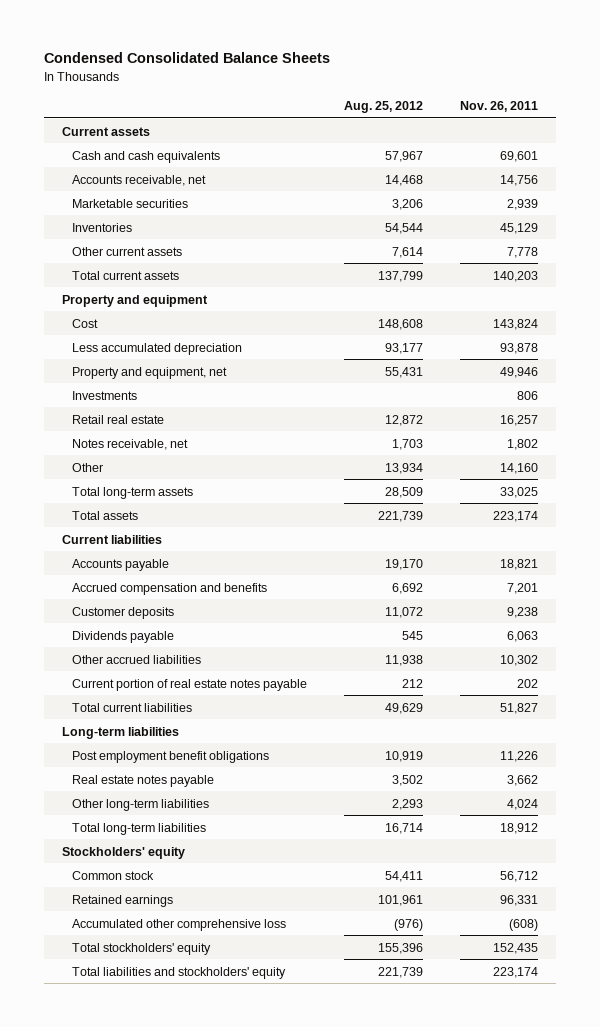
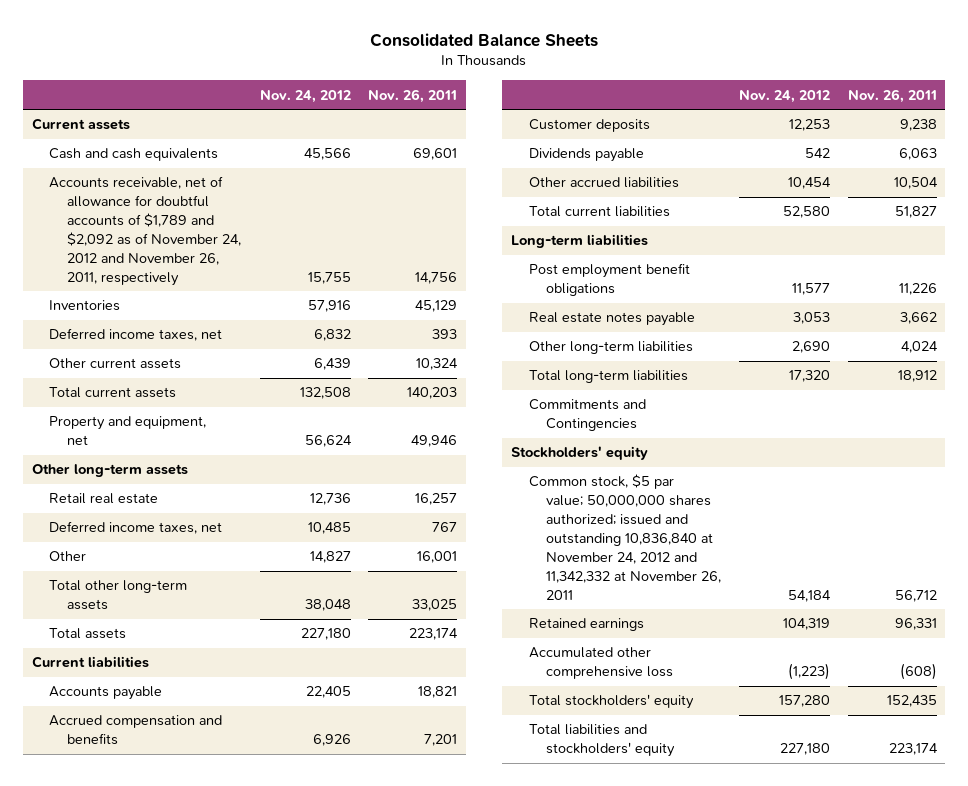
- Condensed Consolidated Balance Sheets
+ Consolidated Balance Sheets
- | Aug. 25, 2012 | Nov. 26, 2011
+ | Nov. 24, 2012 | Nov. 26, 2011
- Accounts receivable, net | 14,468 | 14,756
- Marketable securities | 3,206 | 2,939
+ Accounts receivable, net of allowance for doubtful accounts of $1,789 and $2,092 as of November 24, 2012 and November 26, 2011, respectively | 15,755 | 14,756
- Other current assets | 7,614 | 7,778
+ Deferred income taxes, net | 6,832 | 393
+ Other current assets | 6,439 | 10,324
- Property and equipment
- Cost | 148,608 | 143,824
- Less accumulated depreciation | 93,177 | 93,878
- Investments | | 806
+ Other long-term assets
- Notes receivable, net | 1,703 | 1,802
- Other | 13,934 | 14,160
- Total long-term assets | 28,509 | 33,025
+ Deferred income taxes, net | 10,485 | 767
+ Other | 14,827 | 16,001
+ Total other long-term assets | 38,048 | 33,025
- Other accrued liabilities | 11,938 | 10,302
- Current portion of real estate notes payable | 212 | 202
+ Other accrued liabilities | 10,454 | 10,504
+ Commitments and Contingencies
- Common stock | 54,411 | 56,712
+ Common stock, $5 par value; 50,000,000 shares authorized; issued and outstanding 10,836,840 at November 24, 2012 and 11,342,332 at November 26, 2011 | 54,184 | 56,712

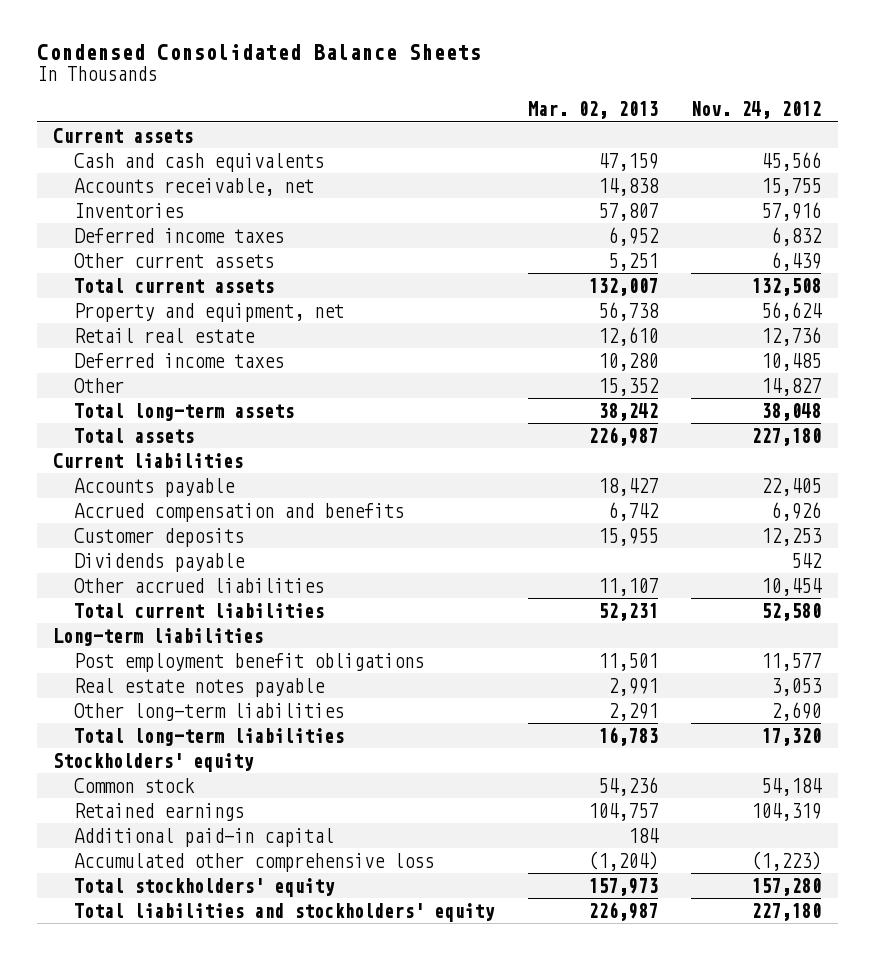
- Consolidated Balance Sheets
+ Condensed Consolidated Balance Sheets
- | Nov. 24, 2012 | Nov. 26, 2011
+ | Mar. 02, 2013 | Nov. 24, 2012
- Accounts receivable, net of allowance for doubtful accounts of $1,789 and $2,092 as of November 24, 2012 and November 26, 2011, respectively | 15,755 | 14,756
+ Accounts receivable, net | 14,838 | 15,755
- Deferred income taxes, net | 6,832 | 393
+ Deferred income taxes | 6,952 | 6,832
- Other long-term assets
- Deferred income taxes, net | 10,485 | 767
+ Deferred income taxes | 10,280 | 10,485
- Total other long-term assets | 38,048 | 33,025
+ Total long-term assets | 38,242 | 38,048
- Commitments and Contingencies
- Common stock, $5 par value; 50,000,000 shares authorized; issued and outstanding 10,836,840 at November 24, 2012 and 11,342,332 at November 26, 2011 | 54,184 | 56,712
+ Common stock | 54,236 | 54,184
+ Additional paid-in capital | 184 |

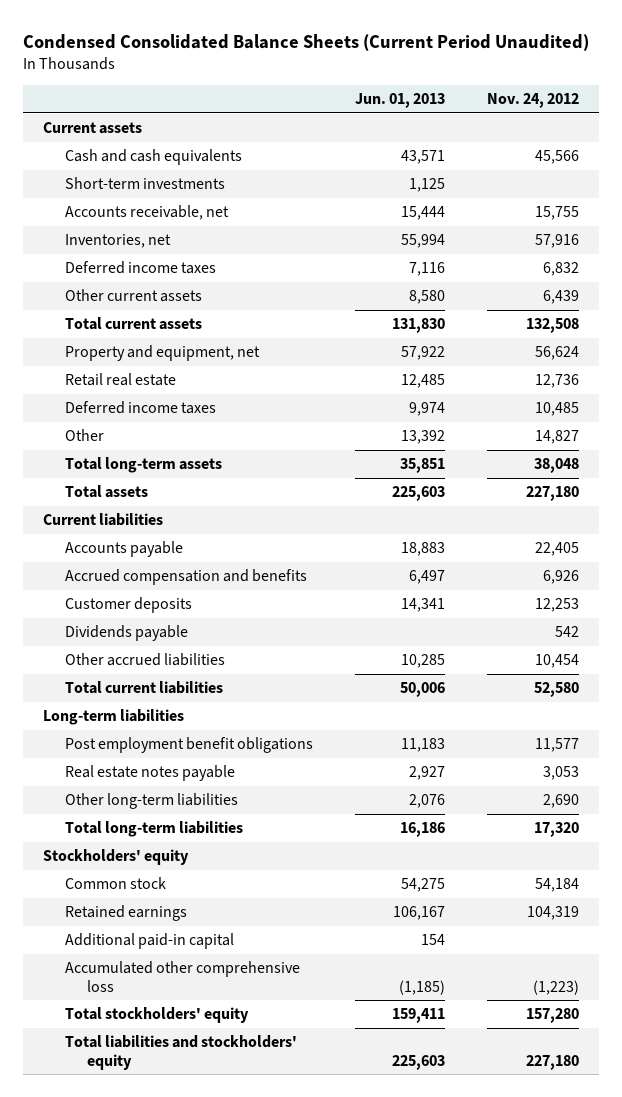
- Condensed Consolidated Balance Sheets
+ Condensed Consolidated Balance Sheets (Current Period Unaudited)
- | Mar. 02, 2013 | Nov. 24, 2012
+ | Jun. 01, 2013 | Nov. 24, 2012
+ Short-term investments | 1,125 |
- Inventories | 57,807 | 57,916
+ Inventories, net | 55,994 | 57,916

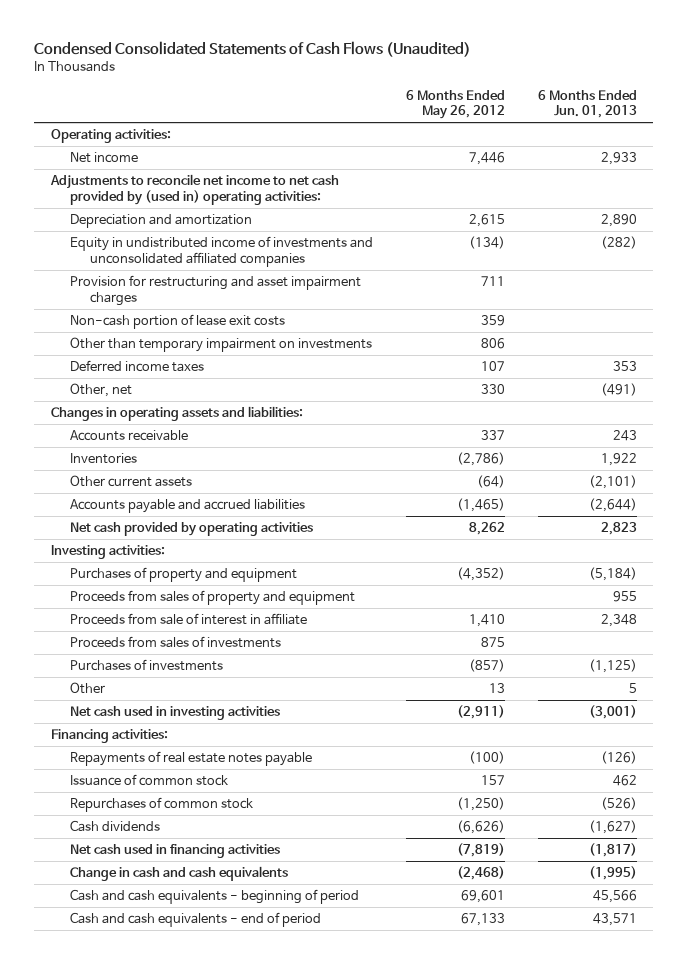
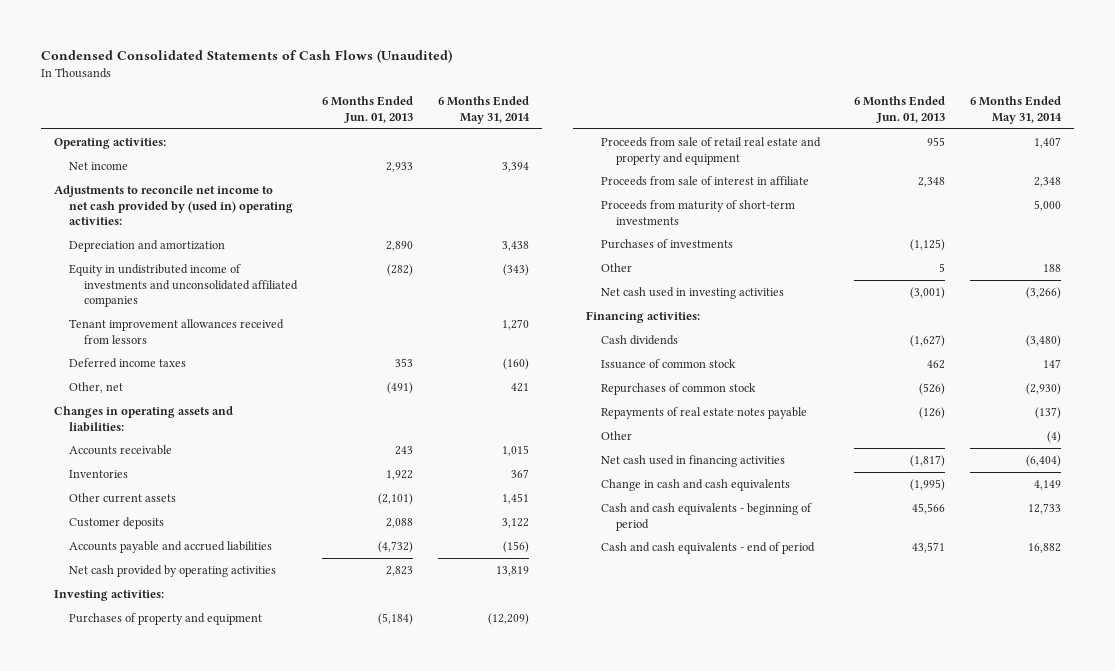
- | 6 Months Ended May 26, 2012 | 6 Months Ended Jun. 01, 2013
+ | 6 Months Ended Jun. 01, 2013 | 6 Months Ended May 31, 2014
- Provision for restructuring and asset impairment charges | 711 |
- Non-cash portion of lease exit costs | 359 |
- Other than temporary impairment on investments | 806 |
+ Tenant improvement allowances received from lessors | | 1,270
- Accounts payable and accrued liabilities | (1,465) | (2,644)
+ Customer deposits | 2,088 | 3,122
+ Accounts payable and accrued liabilities | (4,732) | (156)
- Proceeds from sales of property and equipment | | 955
+ Proceeds from sale of retail real estate and property and equipment | 955 | 1,407
- Proceeds from sales of investments | 875 |
+ Proceeds from maturity of short-term investments | | 5,000
moved up: Cash dividends | (1,627) | (3,480)
moved down: Repayments of real estate notes payable | (126) | (137)
+ Other | | (4)

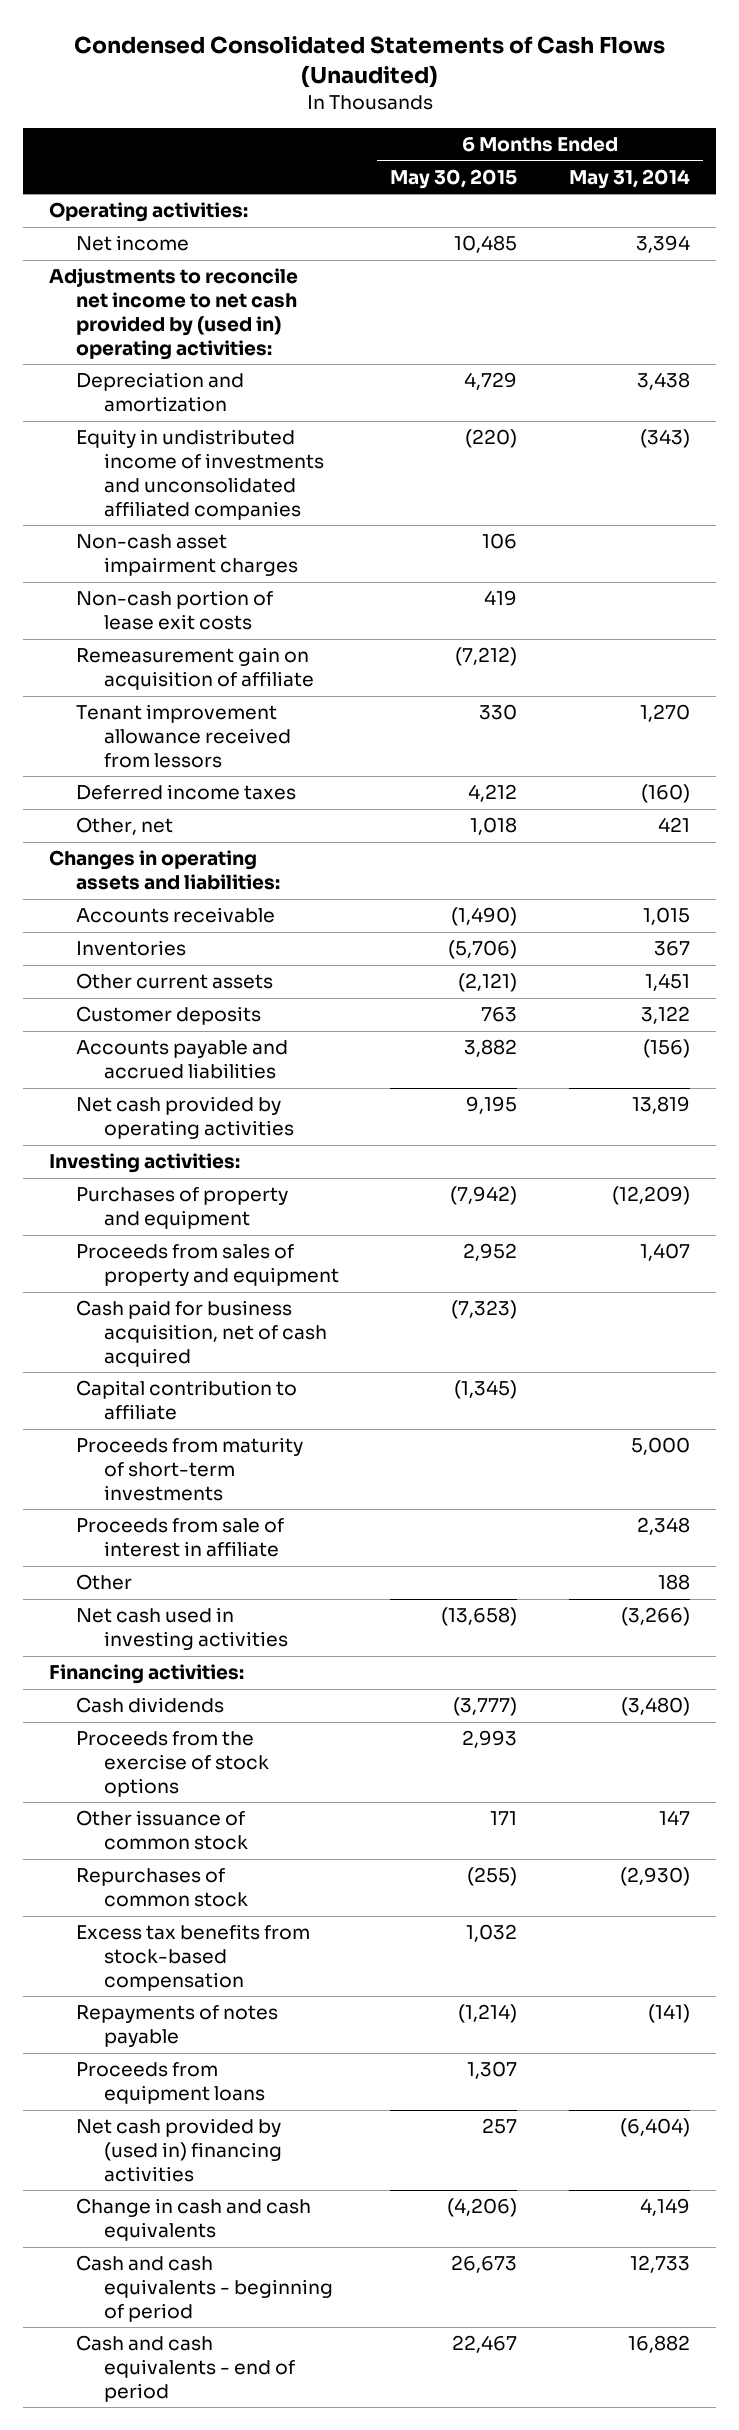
- | 6 Months Ended Jun. 01, 2013 | 6 Months Ended May 31, 2014
+ | 6 Months Ended May 30, 2015 | 6 Months Ended May 31, 2014
- Tenant improvement allowances received from lessors | | 1,270
+ Non-cash asset impairment charges | 106 |
+ Non-cash portion of lease exit costs | 419 |
+ Remeasurement gain on acquisition of affiliate | (7,212) |
+ Tenant improvement allowance received from lessors | 330 | 1,270
- Proceeds from sale of retail real estate and property and equipment | 955 | 1,407
+ Proceeds from sales of property and equipment | 2,952 | 1,407
+ Cash paid for business acquisition, net of cash acquired | (7,323) |
+ Capital contribution to affiliate | (1,345) |
- Purchases of investments | (1,125) |
moved down: Proceeds from sale of interest in affiliate | | 2,348
- Issuance of common stock | 462 | 147
+ Proceeds from the exercise of stock options | 2,993 |
+ Other issuance of common stock | 171 | 147
- Repayments of real estate notes payable | (126) | (137)
- Other | | (4)
- Net cash used in financing activities | (1,817) | (6,404)
+ Excess tax benefits from stock-based compensation | 1,032 |
+ Repayments of notes payable | (1,214) | (141)
+ Proceeds from equipment loans | 1,307 |
+ Net cash provided by (used in) financing activities | 257 | (6,404)

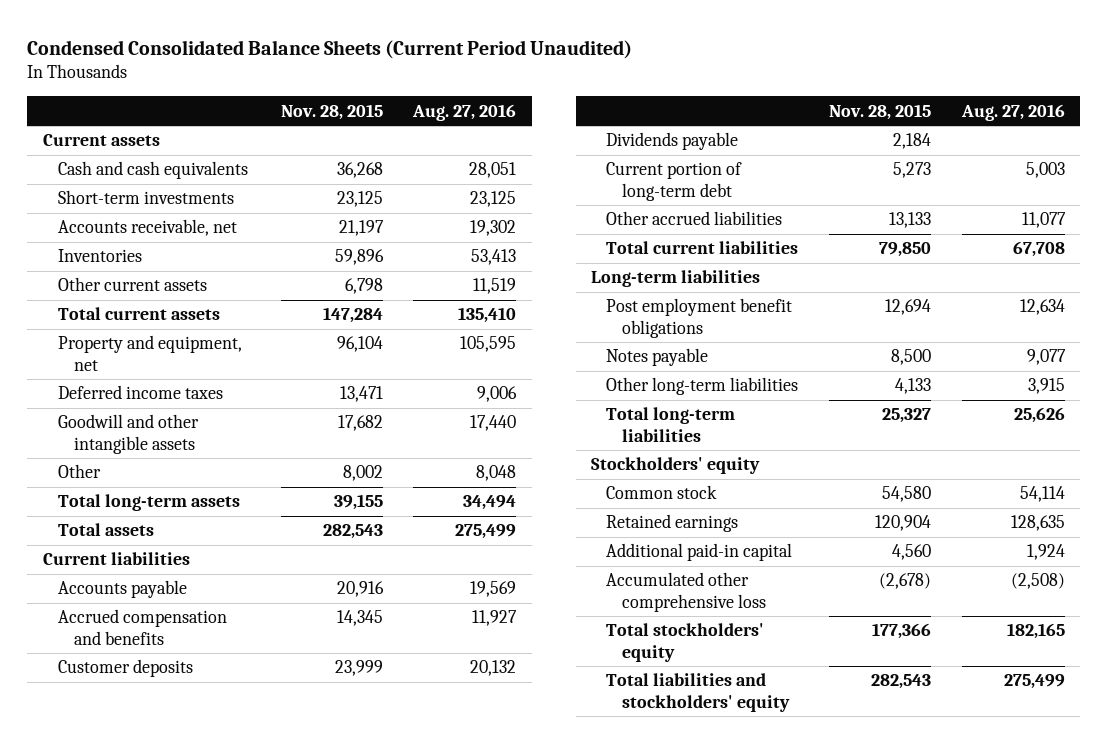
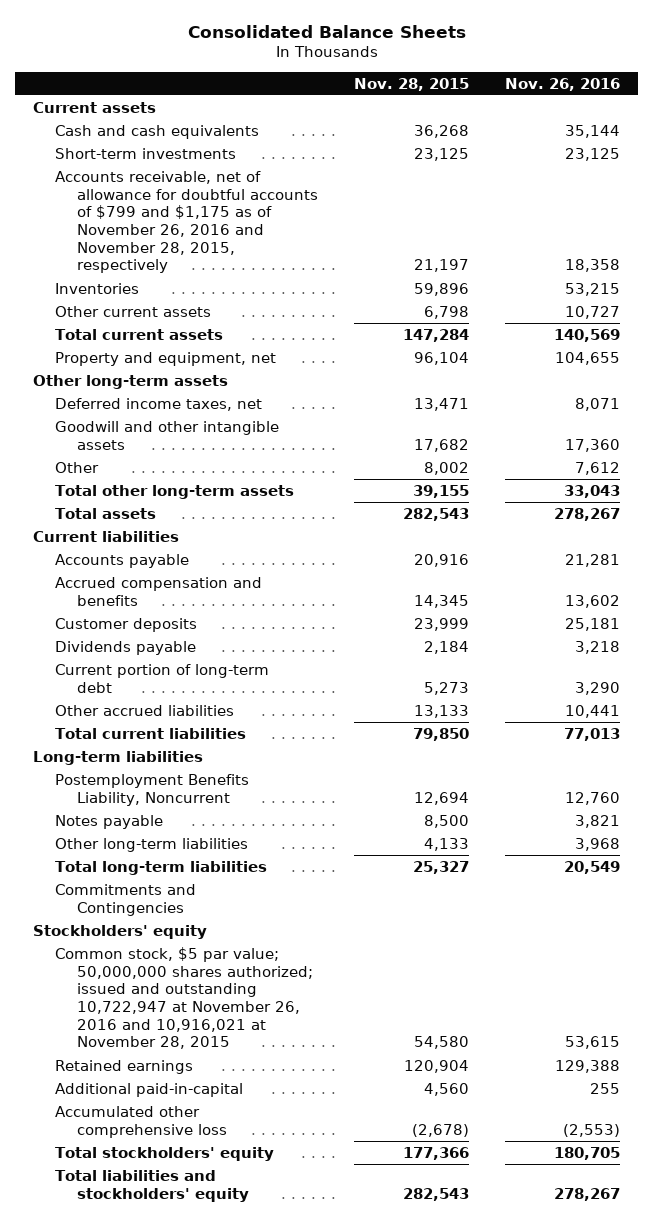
- Condensed Consolidated Balance Sheets (Current Period Unaudited)
+ Consolidated Balance Sheets
- | Nov. 28, 2015 | Aug. 27, 2016
+ | Nov. 28, 2015 | Nov. 26, 2016
- Accounts receivable, net | 21,197 | 19,302
+ Accounts receivable, net of allowance for doubtful accounts of $799 and $1,175 as of November 26, 2016 and November 28, 2015, respectively | 21,197 | 18,358
- Deferred income taxes | 13,471 | 9,006
+ Other long-term assets
+ Deferred income taxes, net | 13,471 | 8,071
- Total long-term assets | 39,155 | 34,494
+ Total other long-term assets | 39,155 | 33,043
- Post employment benefit obligations | 12,694 | 12,634
+ Postemployment Benefits Liability, Noncurrent | 12,694 | 12,760
+ Commitments and Contingencies
- Common stock | 54,580 | 54,114
+ Common stock, $5 par value; 50,000,000 shares authorized; issued and outstanding 10,722,947 at November 26, 2016 and 10,916,021 at November 28, 2015 | 54,580 | 53,615
- Additional paid-in capital | 4,560 | 1,924
+ Additional paid-in-capital | 4,560 | 255

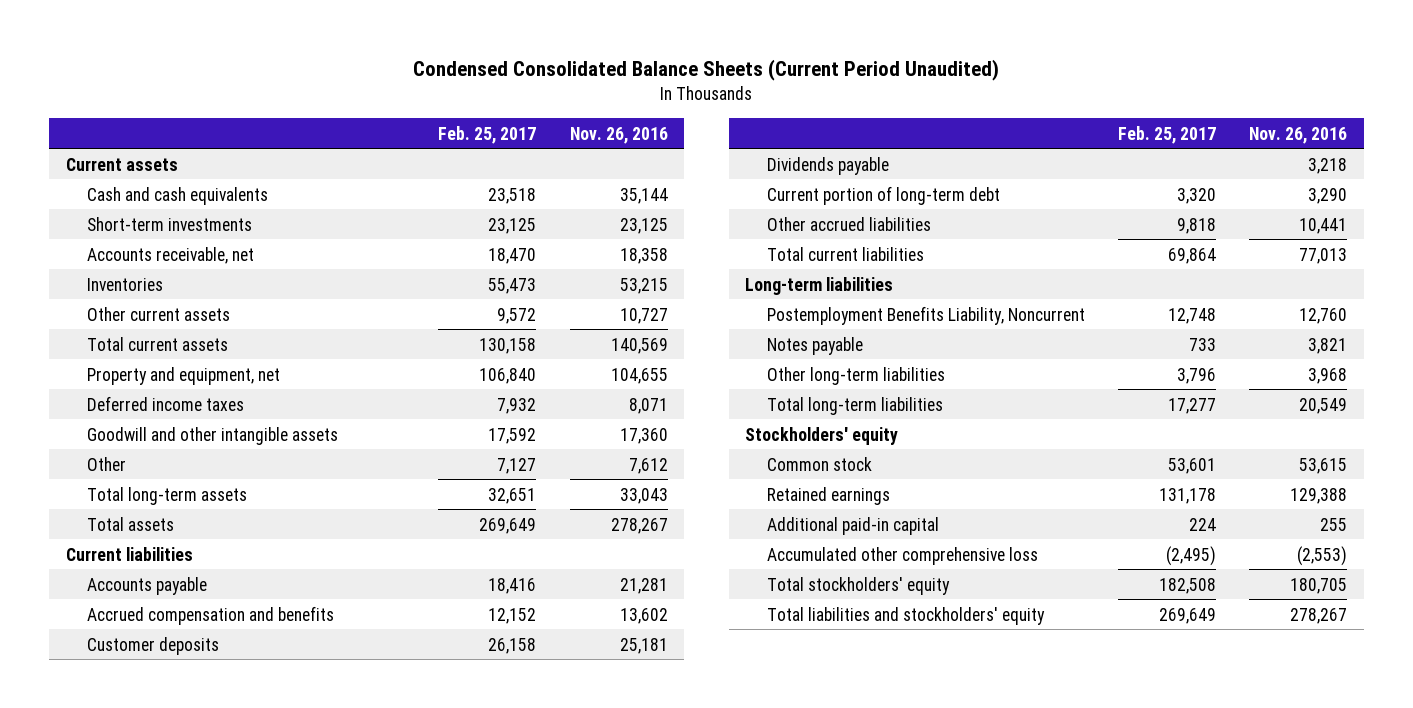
- Consolidated Balance Sheets
+ Condensed Consolidated Balance Sheets (Current Period Unaudited)
- | Nov. 28, 2015 | Nov. 26, 2016
+ | Feb. 25, 2017 | Nov. 26, 2016
- Accounts receivable, net of allowance for doubtful accounts of $799 and $1,175 as of November 26, 2016 and November 28, 2015, respectively | 21,197 | 18,358
+ Accounts receivable, net | 18,470 | 18,358
- Other long-term assets
- Deferred income taxes, net | 13,471 | 8,071
+ Deferred income taxes | 7,932 | 8,071
- Total other long-term assets | 39,155 | 33,043
+ Total long-term assets | 32,651 | 33,043
- Commitments and Contingencies
- Common stock, $5 par value; 50,000,000 shares authorized; issued and outstanding 10,722,947 at November 26, 2016 and 10,916,021 at November 28, 2015 | 54,580 | 53,615
+ Common stock | 53,601 | 53,615
- Additional paid-in-capital | 4,560 | 255
+ Additional paid-in capital | 224 | 255

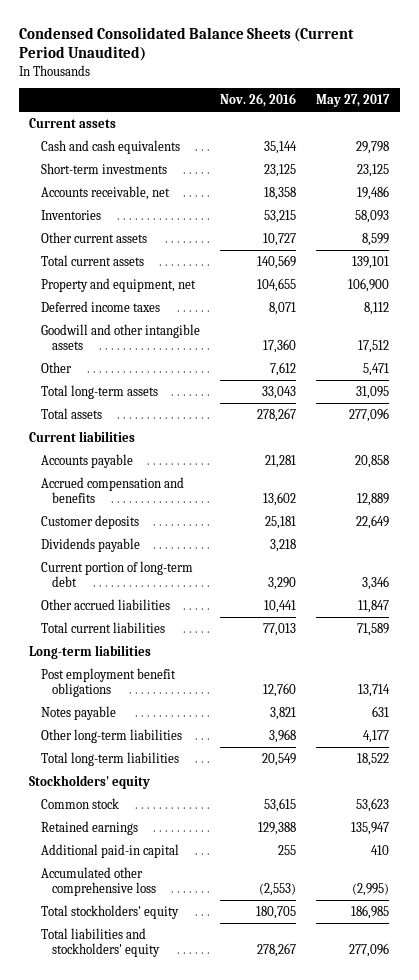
- | Feb. 25, 2017 | Nov. 26, 2016
+ | Nov. 26, 2016 | May 27, 2017
- Postemployment Benefits Liability, Noncurrent | 12,748 | 12,760
+ Post employment benefit obligations | 12,760 | 13,714

